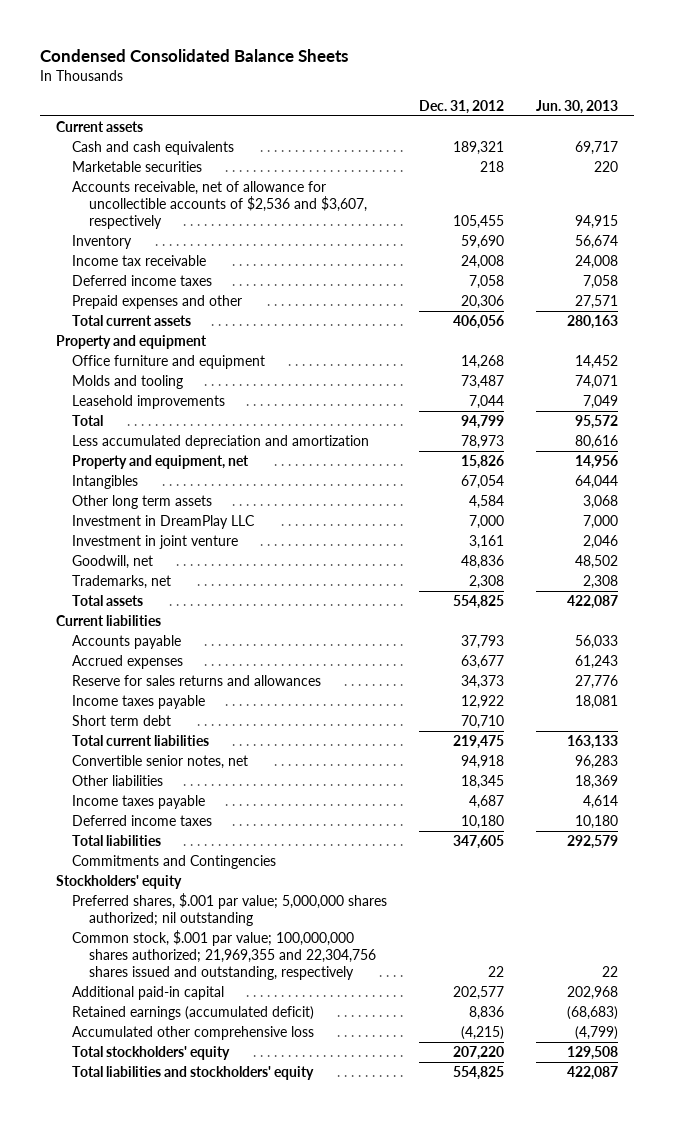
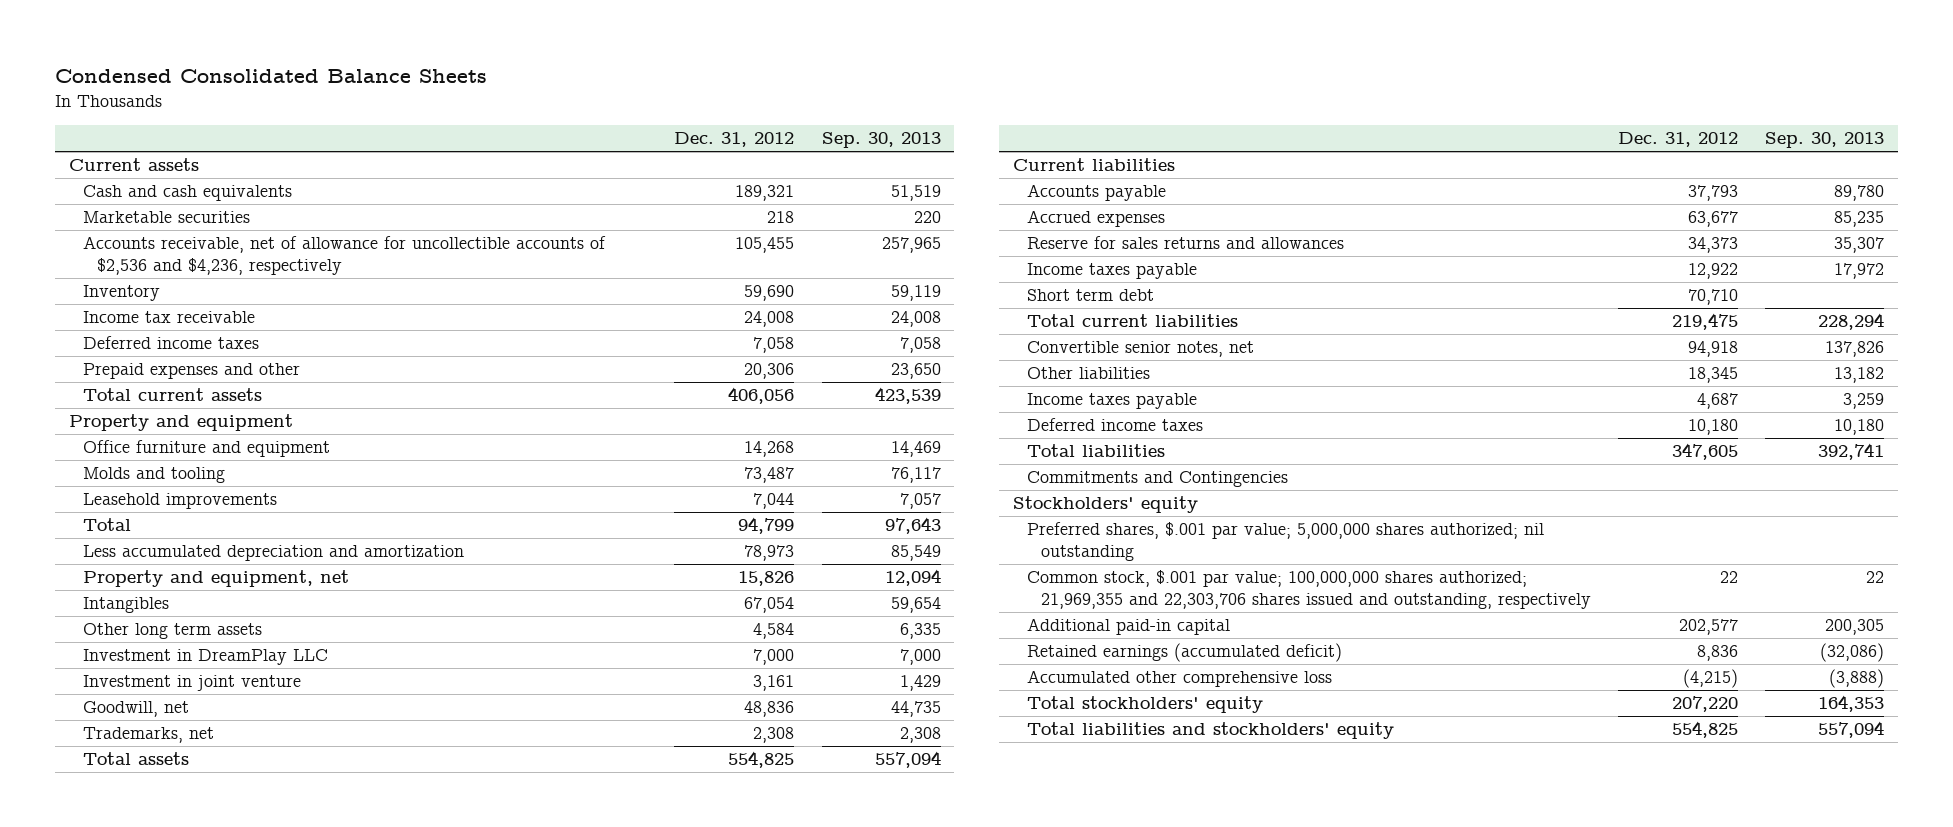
- | Dec. 31, 2012 | Jun. 30, 2013
+ | Dec. 31, 2012 | Sep. 30, 2013
- Accounts receivable, net of allowance for uncollectible accounts of $2,536 and $3,607, respectively | 105,455 | 94,915
+ Accounts receivable, net of allowance for uncollectible accounts of $2,536 and $4,236, respectively | 105,455 | 257,965
- Common stock, $.001 par value; 100,000,000 shares authorized; 21,969,355 and 22,304,756 shares issued and outstanding, respectively | 22 | 22
+ Common stock, $.001 par value; 100,000,000 shares authorized; 21,969,355 and 22,303,706 shares issued and outstanding, respectively | 22 | 22

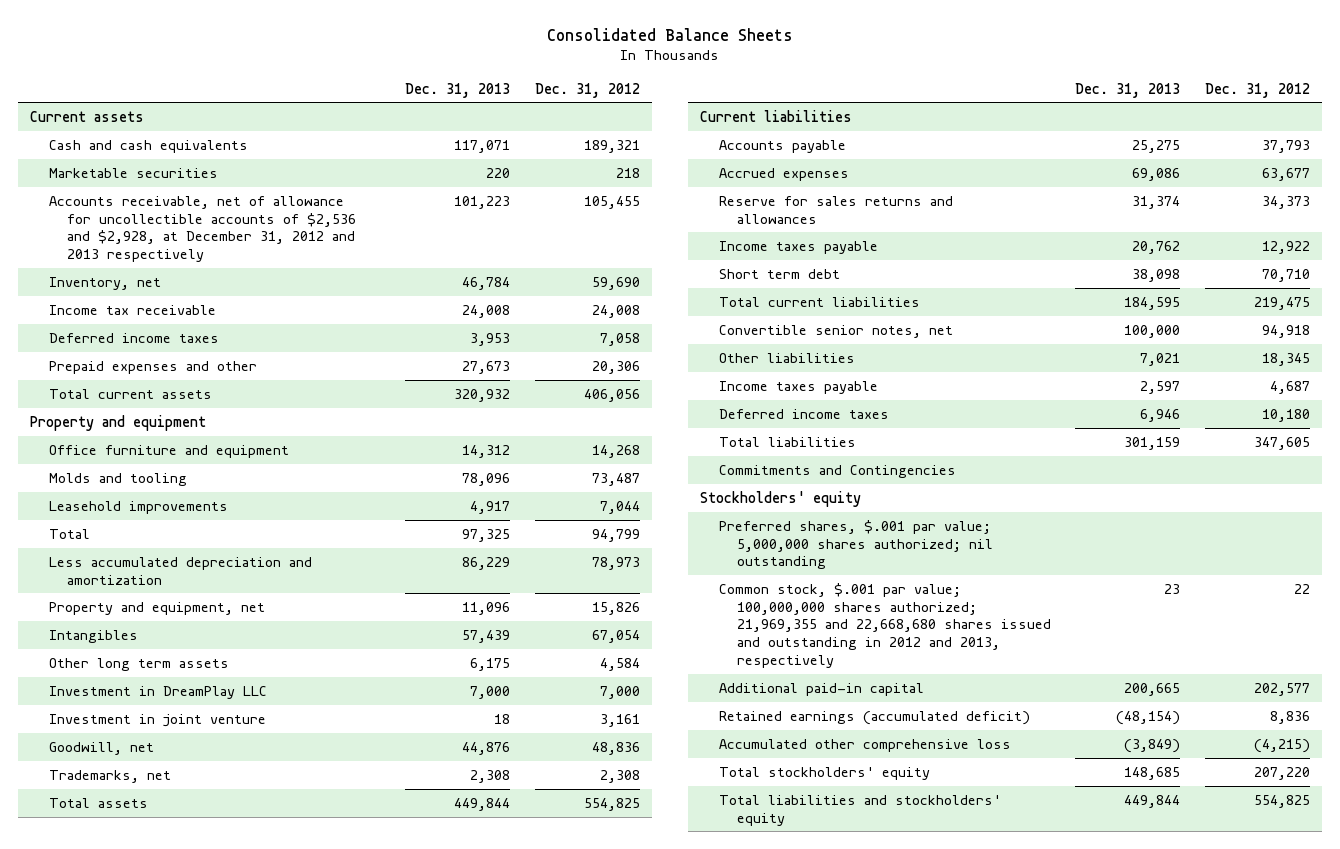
- Condensed Consolidated Balance Sheets
+ Consolidated Balance Sheets
- | Dec. 31, 2012 | Sep. 30, 2013
+ | Dec. 31, 2013 | Dec. 31, 2012
- Accounts receivable, net of allowance for uncollectible accounts of $2,536 and $4,236, respectively | 105,455 | 257,965
- Inventory | 59,690 | 59,119
+ Accounts receivable, net of allowance for uncollectible accounts of $2,536 and $2,928, at December 31, 2012 and 2013 respectively | 101,223 | 105,455
+ Inventory, net | 46,784 | 59,690
- Common stock, $.001 par value; 100,000,000 shares authorized; 21,969,355 and 22,303,706 shares issued and outstanding, respectively | 22 | 22
+ Common stock, $.001 par value; 100,000,000 shares authorized; 21,969,355 and 22,668,680 shares issued and outstanding in 2012 and 2013, respectively | 23 | 22

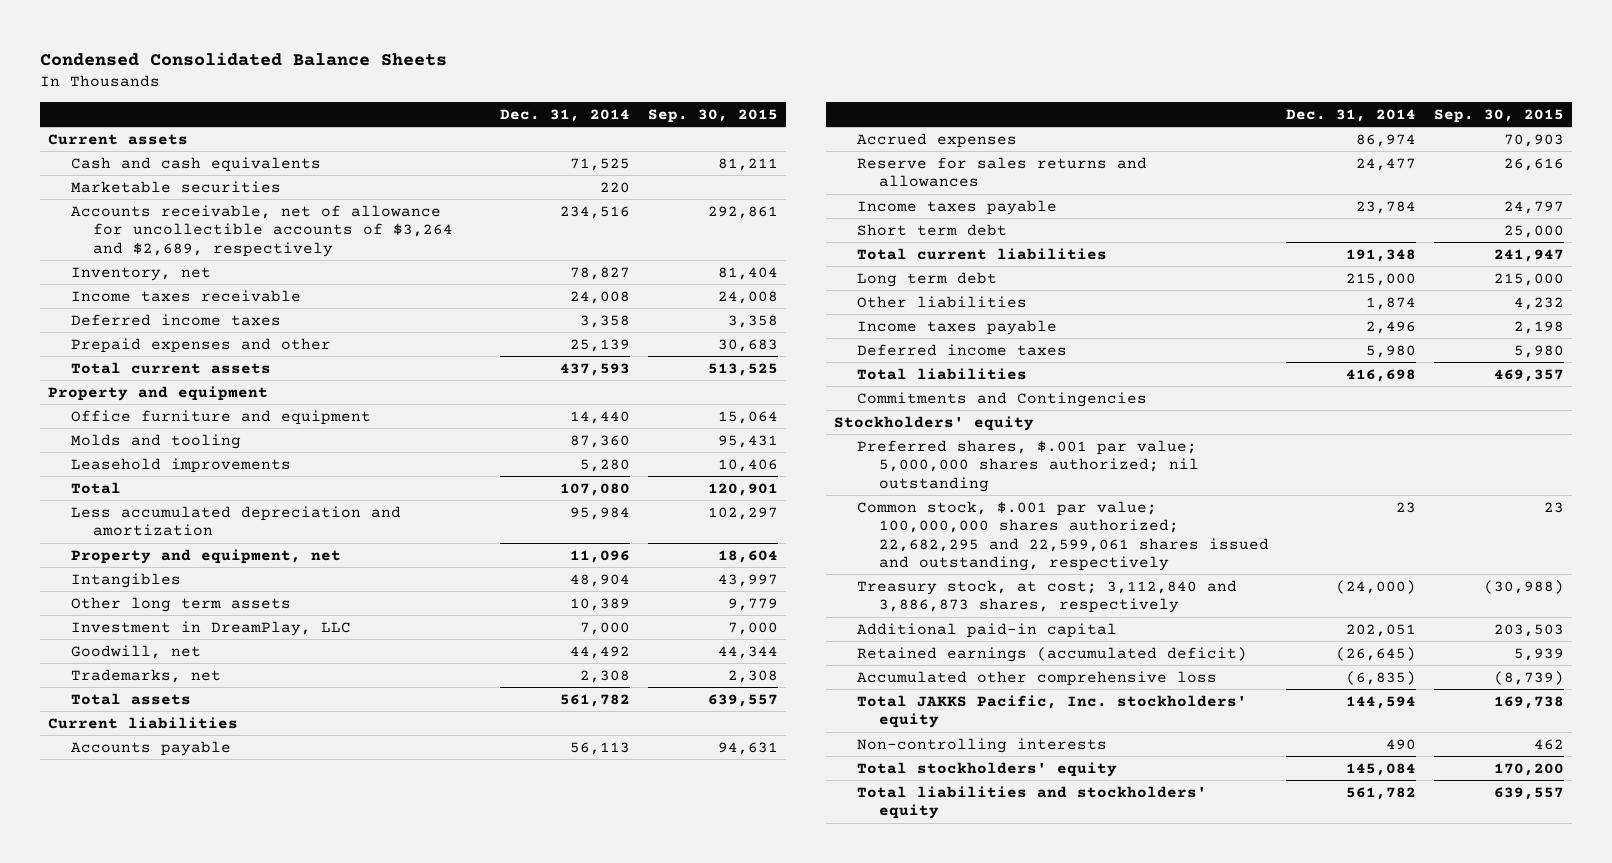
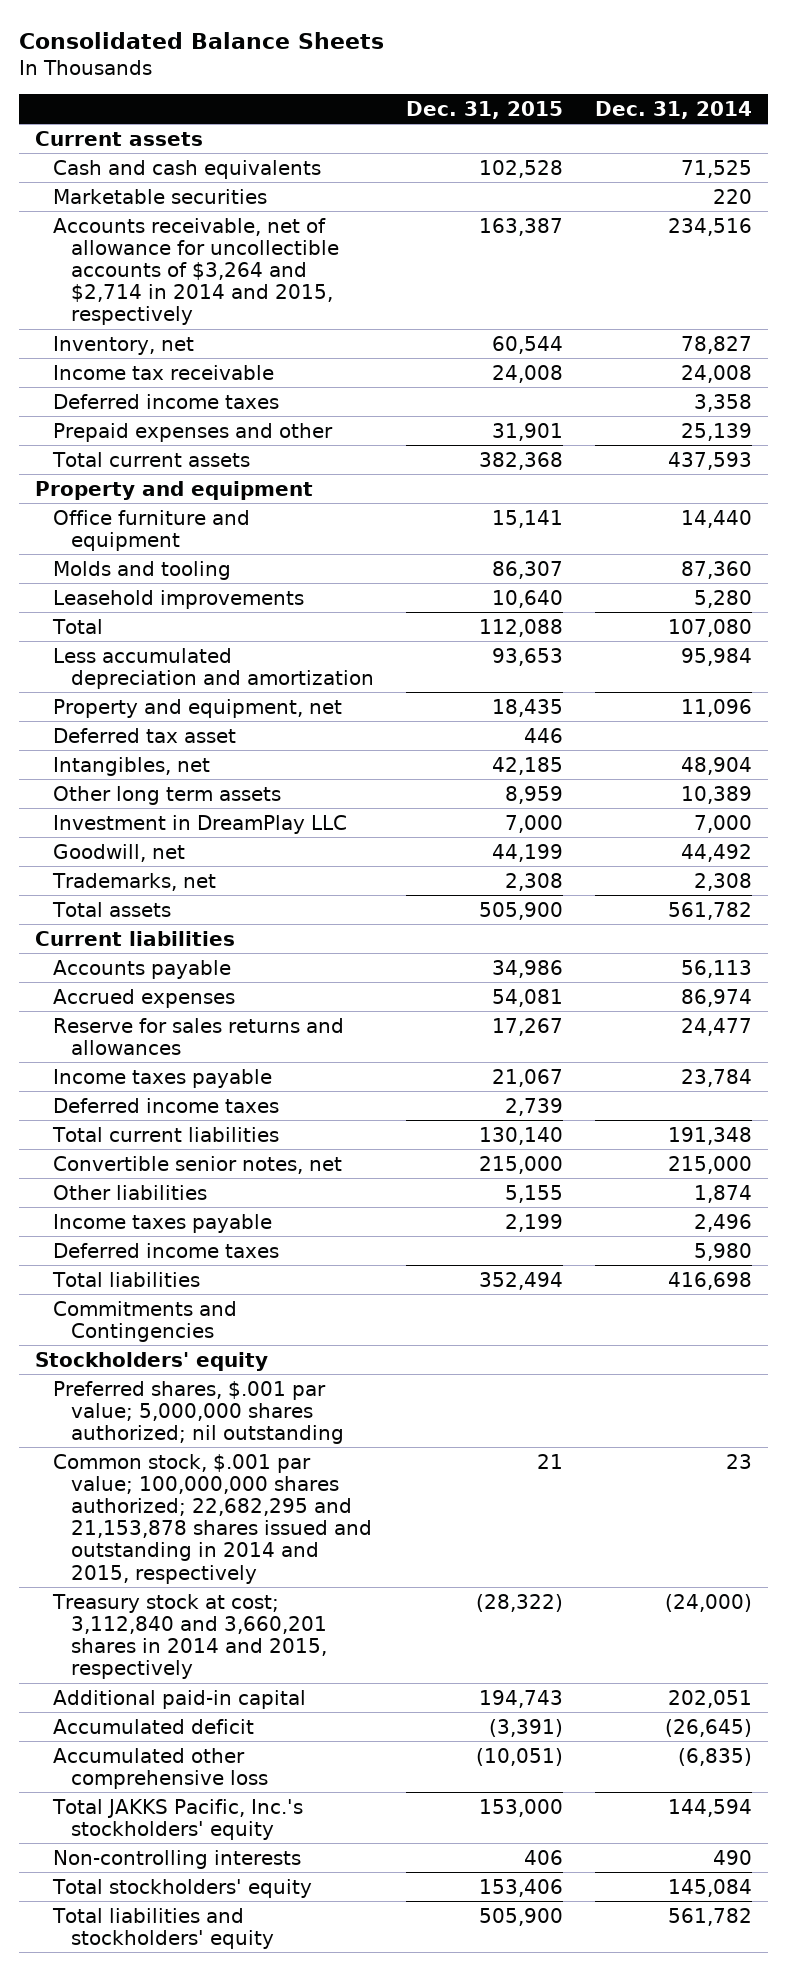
- Condensed Consolidated Balance Sheets
+ Consolidated Balance Sheets
- | Dec. 31, 2014 | Sep. 30, 2015
+ | Dec. 31, 2015 | Dec. 31, 2014
- Accounts receivable, net of allowance for uncollectible accounts of $3,264 and $2,689, respectively | 234,516 | 292,861
+ Accounts receivable, net of allowance for uncollectible accounts of $3,264 and $2,714 in 2014 and 2015, respectively | 163,387 | 234,516
- Income taxes receivable | 24,008 | 24,008
+ Income tax receivable | 24,008 | 24,008
- Intangibles | 48,904 | 43,997
+ Deferred tax asset | 446 |
+ Intangibles, net | 42,185 | 48,904
- Investment in DreamPlay, LLC | 7,000 | 7,000
+ Investment in DreamPlay LLC | 7,000 | 7,000
- Short term debt | | 25,000
+ Deferred income taxes | 2,739 |
- Long term debt | 215,000 | 215,000
+ Convertible senior notes, net | 215,000 | 215,000
- Common stock, $.001 par value; 100,000,000 shares authorized; 22,682,295 and 22,599,061 shares issued and outstanding, respectively | 23 | 23
- Treasury stock, at cost; 3,112,840 and 3,886,873 shares, respectively | (24,000) | (30,988)
+ Common stock, $.001 par value; 100,000,000 shares authorized; 22,682,295 and 21,153,878 shares issued and outstanding in 2014 and 2015, respectively | 21 | 23
+ Treasury stock at cost; 3,112,840 and 3,660,201 shares in 2014 and 2015, respectively | (28,322) | (24,000)
- Retained earnings (accumulated deficit) | (26,645) | 5,939
+ Accumulated deficit | (3,391) | (26,645)
- Total JAKKS Pacific, Inc. stockholders' equity | 144,594 | 169,738
+ Total JAKKS Pacific, Inc.'s stockholders' equity | 153,000 | 144,594

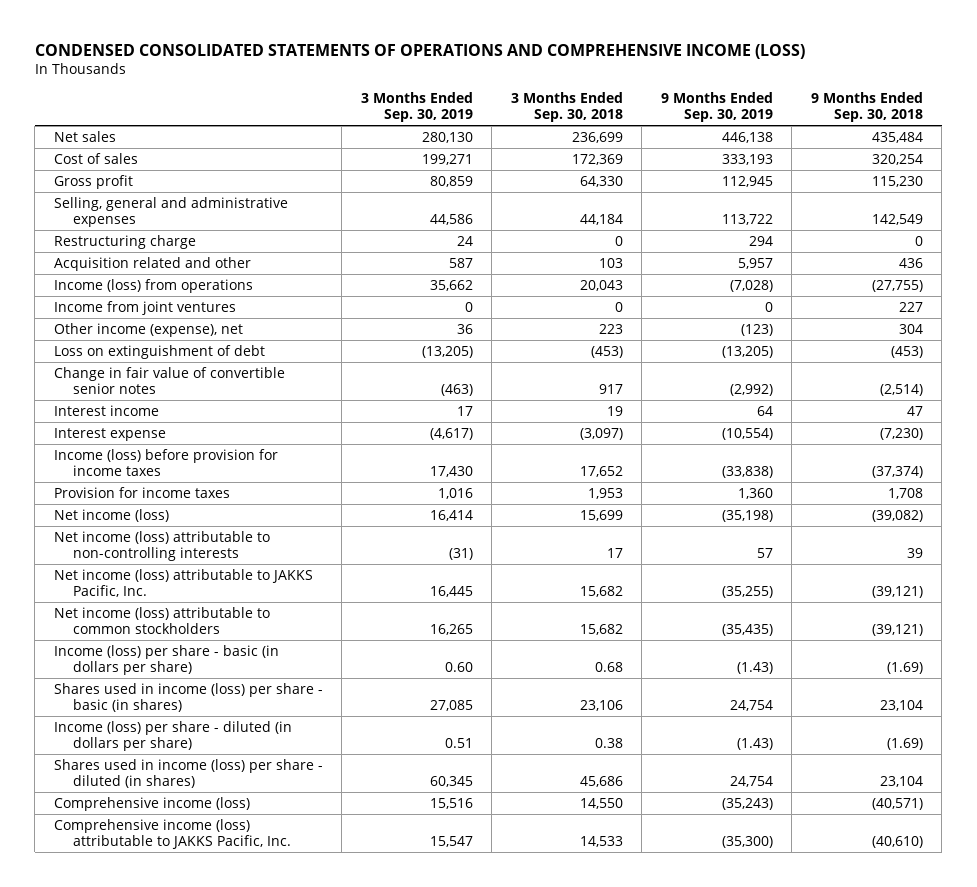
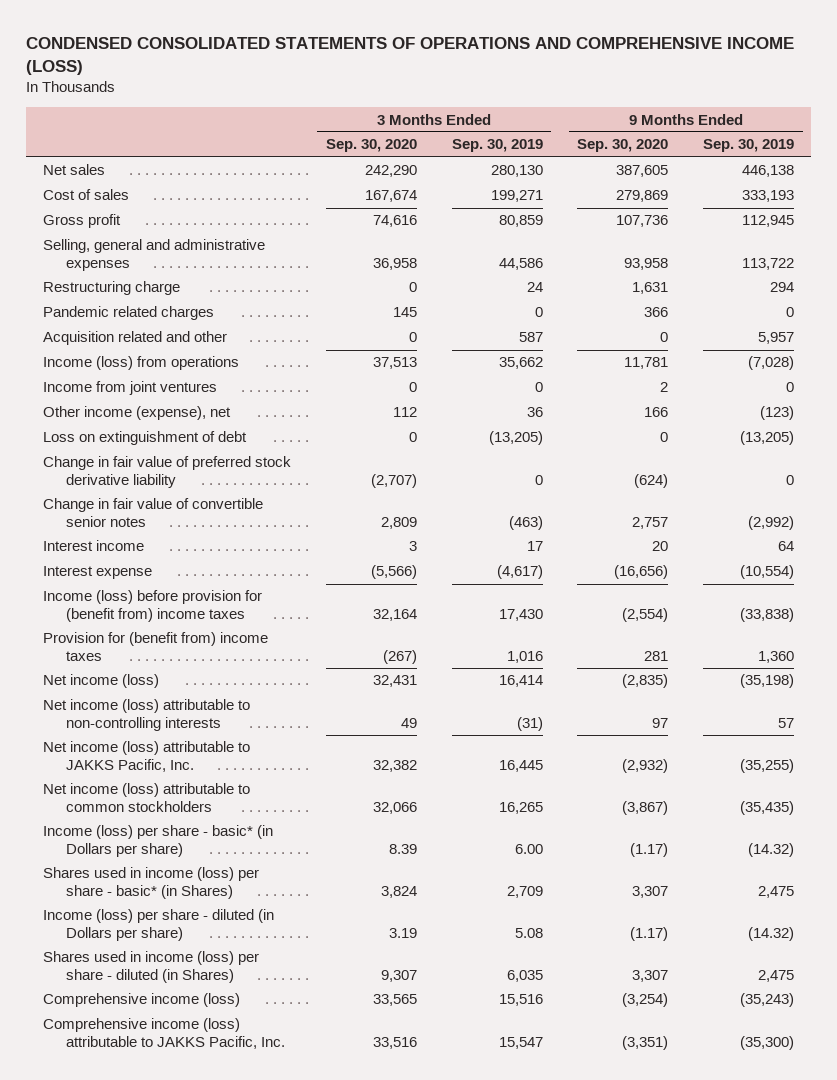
- | 3 Months Ended Sep. 30, 2019 | 3 Months Ended Sep. 30, 2018 | 9 Months Ended Sep. 30, 2019 | 9 Months Ended Sep. 30, 2018
+ | 3 Months Ended Sep. 30, 2020 | 3 Months Ended Sep. 30, 2019 | 9 Months Ended Sep. 30, 2020 | 9 Months Ended Sep. 30, 2019
+ Pandemic related charges | 145 | 0 | 366 | 0
+ Change in fair value of preferred stock derivative liability | (2,707) | 0 | (624) | 0
- Income (loss) before provision for income taxes | 17,430 | 17,652 | (33,838) | (37,374)
- Provision for income taxes | 1,016 | 1,953 | 1,360 | 1,708
+ Income (loss) before provision for (benefit from) income taxes | 32,164 | 17,430 | (2,554) | (33,838)
+ Provision for (benefit from) income taxes | (267) | 1,016 | 281 | 1,360
- Income (loss) per share - basic (in dollars per share) | 0.60 | 0.68 | (1.43) | (1.69)
- Shares used in income (loss) per share - basic (in shares) | 27,085 | 23,106 | 24,754 | 23,104
- Income (loss) per share - diluted (in dollars per share) | 0.51 | 0.38 | (1.43) | (1.69)
- Shares used in income (loss) per share - diluted (in shares) | 60,345 | 45,686 | 24,754 | 23,104
+ Income (loss) per share - basic* (in Dollars per share) | 8.39 | 6.00 | (1.17) | (14.32)
+ Shares used in income (loss) per share - basic* (in Shares) | 3,824 | 2,709 | 3,307 | 2,475
+ Income (loss) per share - diluted (in Dollars per share) | 3.19 | 5.08 | (1.17) | (14.32)
+ Shares used in income (loss) per share - diluted (in Shares) | 9,307 | 6,035 | 3,307 | 2,475

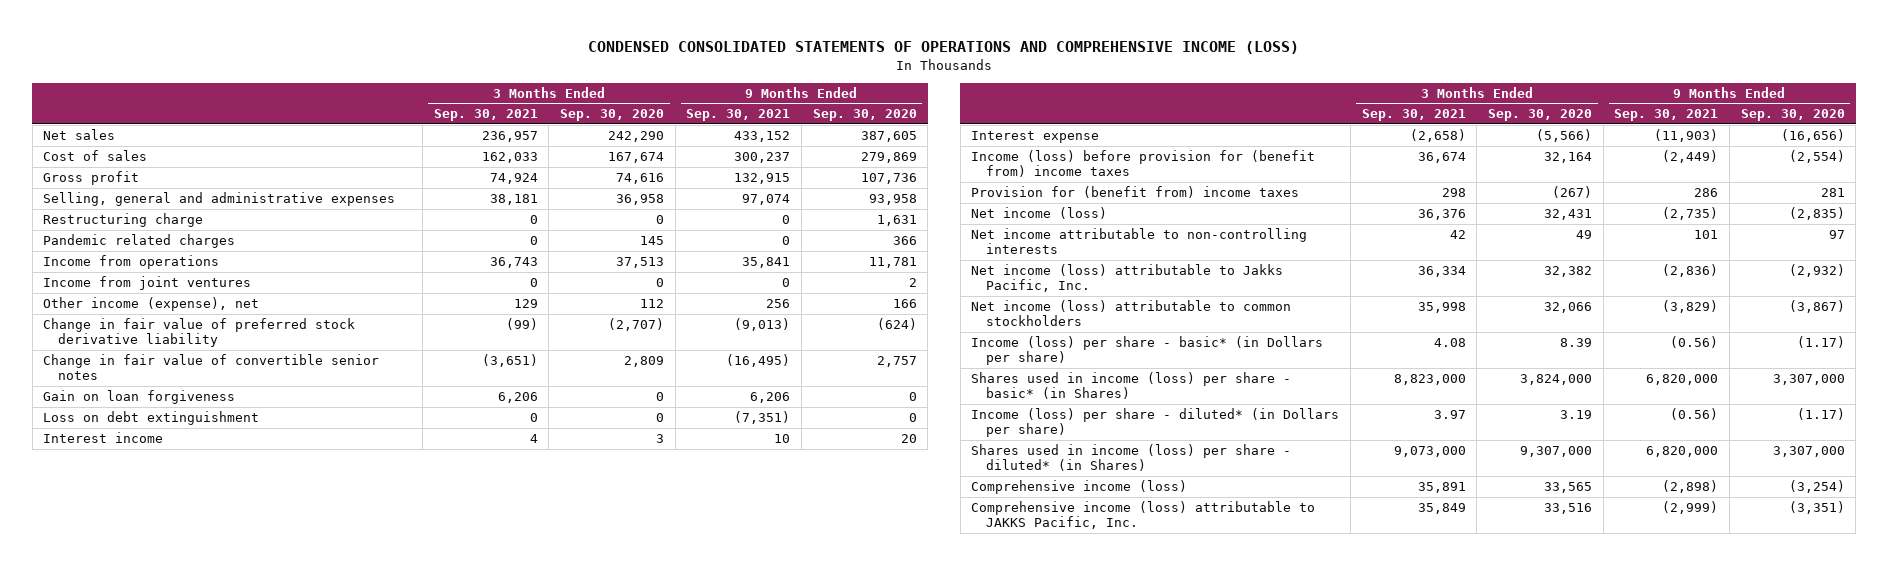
- | 3 Months Ended Sep. 30, 2020 | 3 Months Ended Sep. 30, 2019 | 9 Months Ended Sep. 30, 2020 | 9 Months Ended Sep. 30, 2019
+ | 3 Months Ended Sep. 30, 2021 | 3 Months Ended Sep. 30, 2020 | 9 Months Ended Sep. 30, 2021 | 9 Months Ended Sep. 30, 2020
- Acquisition related and other | 0 | 587 | 0 | 5,957
- Income (loss) from operations | 37,513 | 35,662 | 11,781 | (7,028)
+ Income from operations | 36,743 | 37,513 | 35,841 | 11,781
- Loss on extinguishment of debt | 0 | (13,205) | 0 | (13,205)
+ Gain on loan forgiveness | 6,206 | 0 | 6,206 | 0
+ Loss on debt extinguishment | 0 | 0 | (7,351) | 0
- Net income (loss) attributable to non-controlling interests | 49 | (31) | 97 | 57
- Net income (loss) attributable to JAKKS Pacific, Inc. | 32,382 | 16,445 | (2,932) | (35,255)
+ Net income attributable to non-controlling interests | 42 | 49 | 101 | 97
+ Net income (loss) attributable to Jakks Pacific, Inc. | 36,334 | 32,382 | (2,836) | (2,932)
- Shares used in income (loss) per share - basic* (in Shares) | 3,824 | 2,709 | 3,307 | 2,475
- Income (loss) per share - diluted (in Dollars per share) | 3.19 | 5.08 | (1.17) | (14.32)
- Shares used in income (loss) per share - diluted (in Shares) | 9,307 | 6,035 | 3,307 | 2,475
+ Shares used in income (loss) per share - basic* (in Shares) | 8,823,000 | 3,824,000 | 6,820,000 | 3,307,000
+ Income (loss) per share - diluted* (in Dollars per share) | 3.97 | 3.19 | (0.56) | (1.17)
+ Shares used in income (loss) per share - diluted* (in Shares) | 9,073,000 | 9,307,000 | 6,820,000 | 3,307,000

